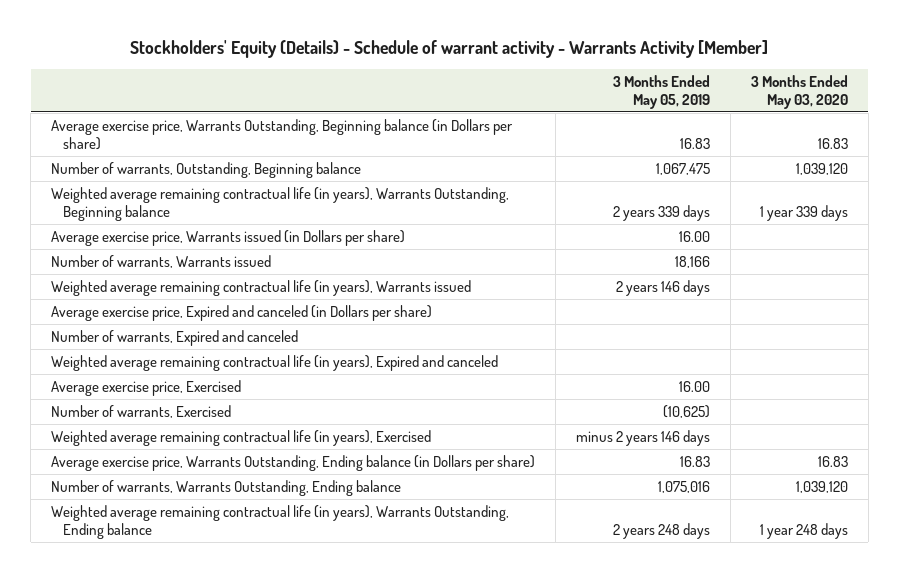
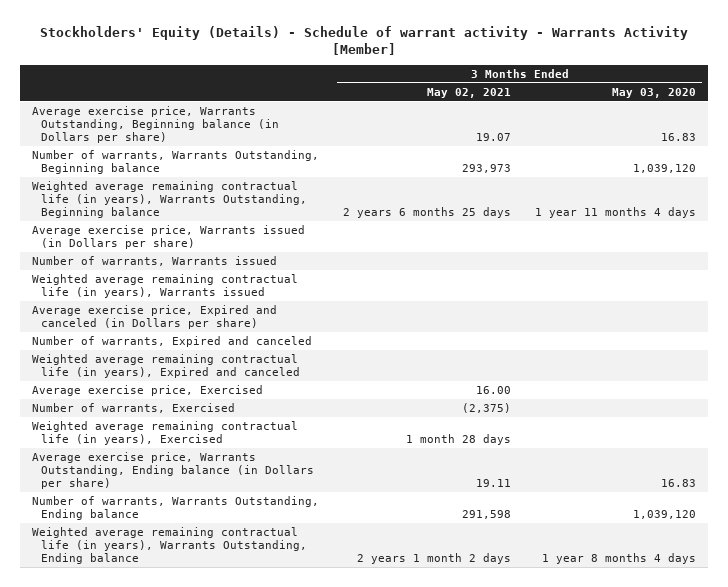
- | 3 Months Ended May 05, 2019 | 3 Months Ended May 03, 2020
+ | 3 Months Ended May 02, 2021 | 3 Months Ended May 03, 2020
- Number of warrants, Outstanding, Beginning balance | 1,067,475 | 1,039,120
- Weighted average remaining contractual life (in years), Warrants Outstanding, Beginning balance | 2 years 339 days | 1 year 339 days
+ Number of warrants, Warrants Outstanding, Beginning balance | 293,973 | 1,039,120
+ Weighted average remaining contractual life (in years), Warrants Outstanding, Beginning balance | 2 years 6 months 25 days | 1 year 11 months 4 days
- Weighted average remaining contractual life (in years), Warrants Outstanding, Ending balance | 2 years 248 days | 1 year 248 days
+ Weighted average remaining contractual life (in years), Warrants Outstanding, Ending balance | 2 years 1 month 2 days | 1 year 8 months 4 days

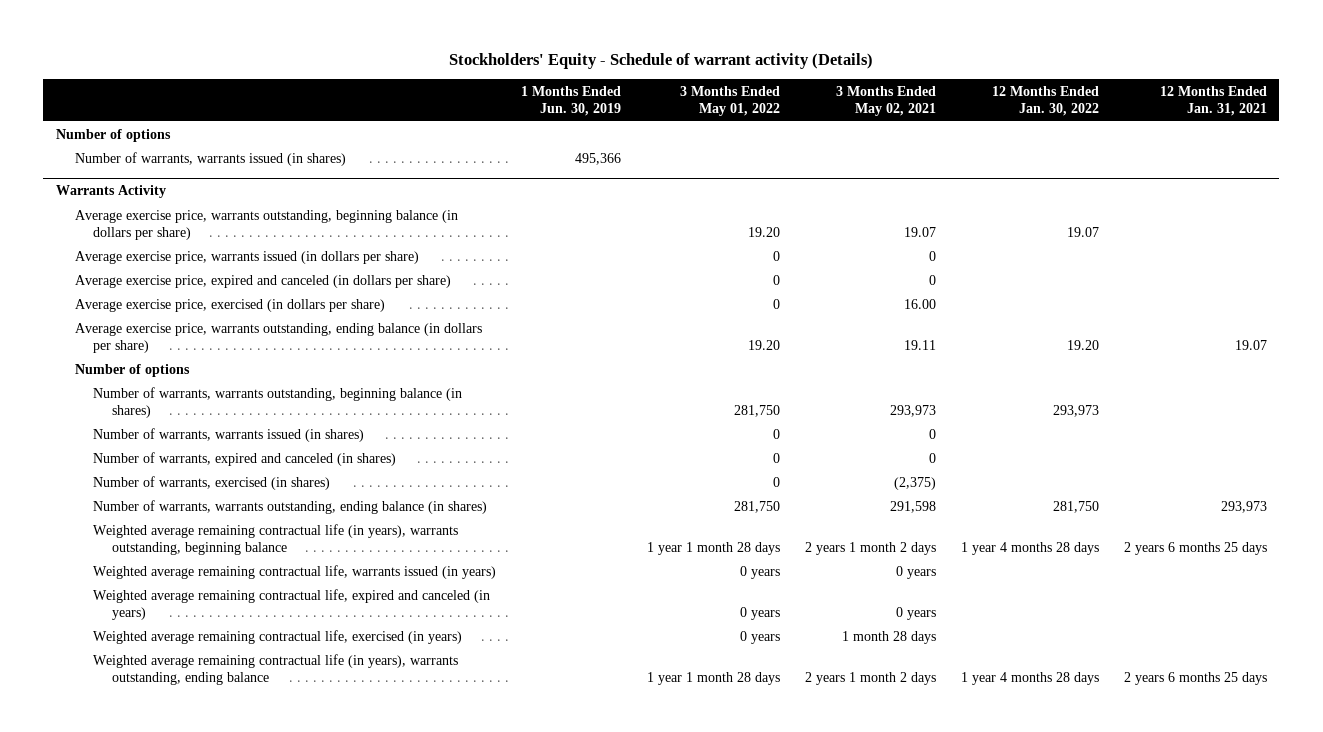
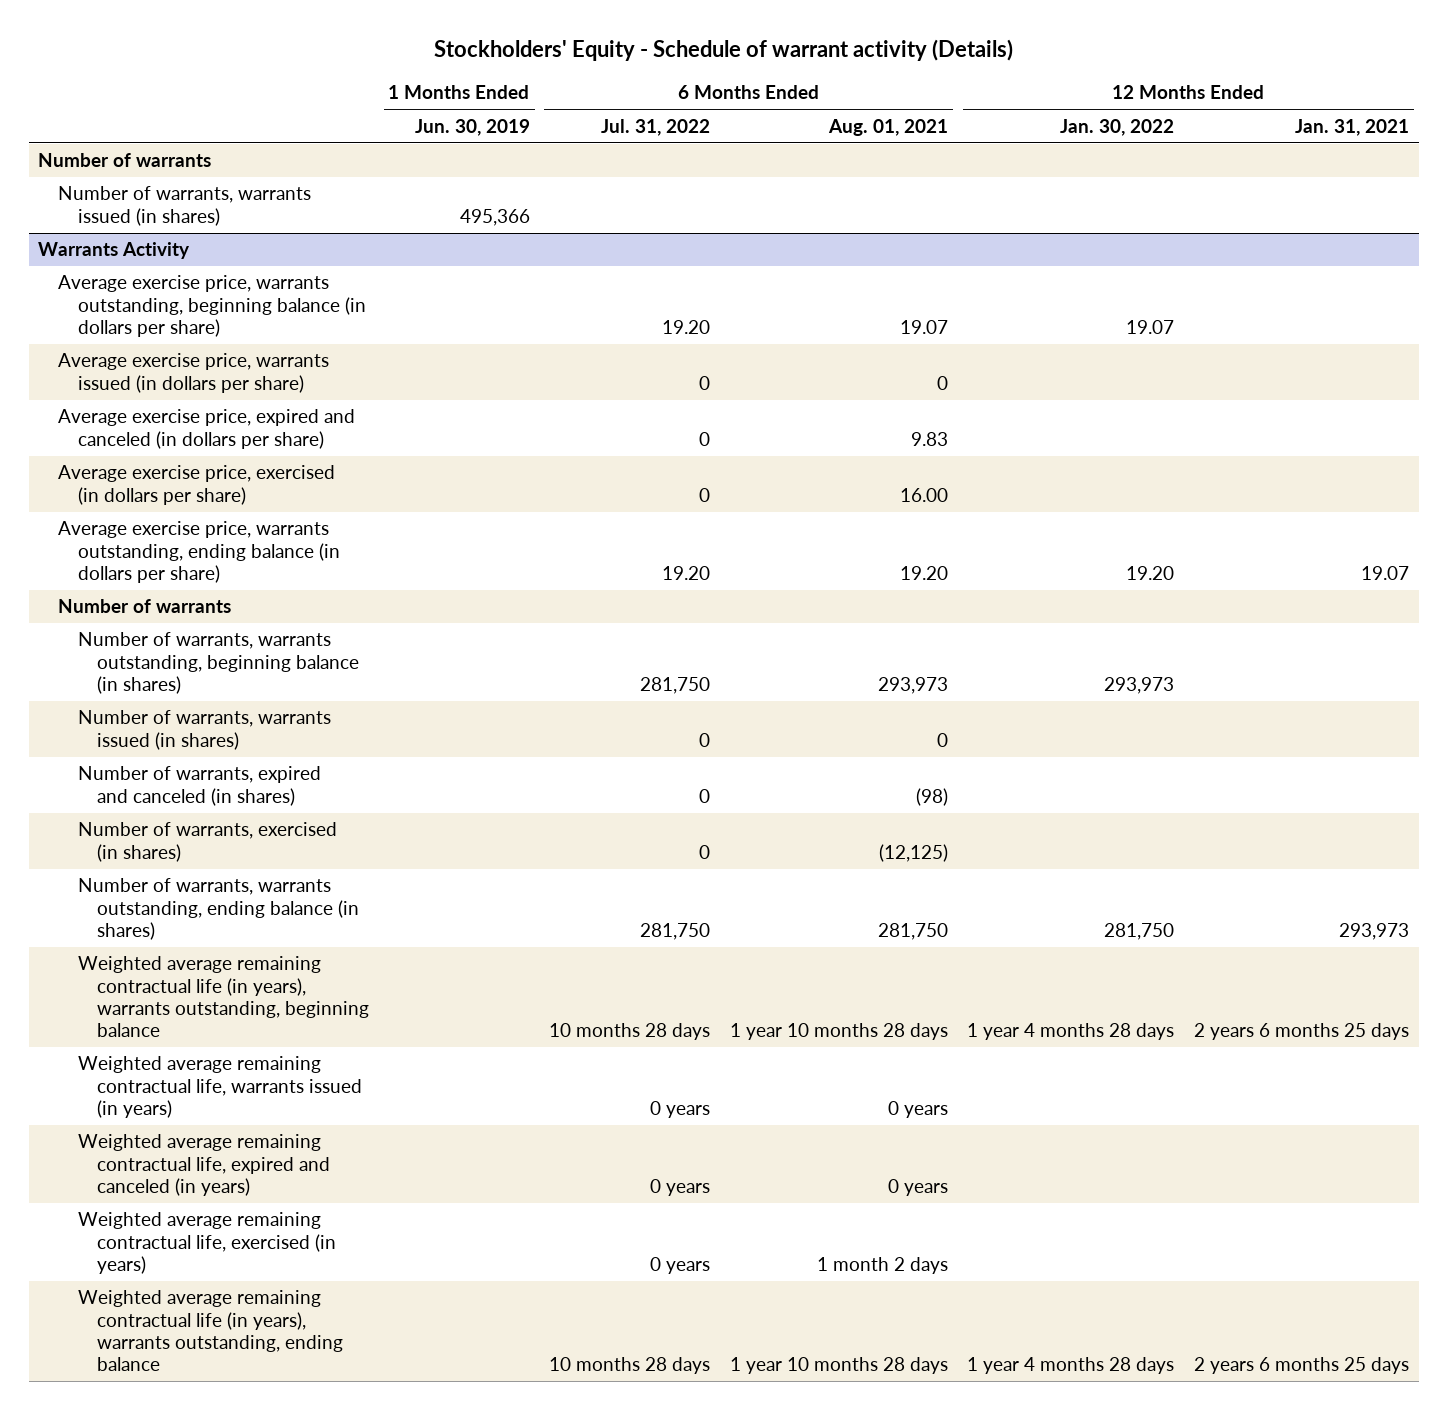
- | 1 Months Ended Jun. 30, 2019 | 3 Months Ended May 01, 2022 | 3 Months Ended May 02, 2021 | 12 Months Ended Jan. 30, 2022 | 12 Months Ended Jan. 31, 2021
+ | 1 Months Ended Jun. 30, 2019 | 6 Months Ended Jul. 31, 2022 | 6 Months Ended Aug. 01, 2021 | 12 Months Ended Jan. 30, 2022 | 12 Months Ended Jan. 31, 2021
- Number of options
+ Number of warrants
@ Warrants Activity
- Number of options
+ Number of warrants

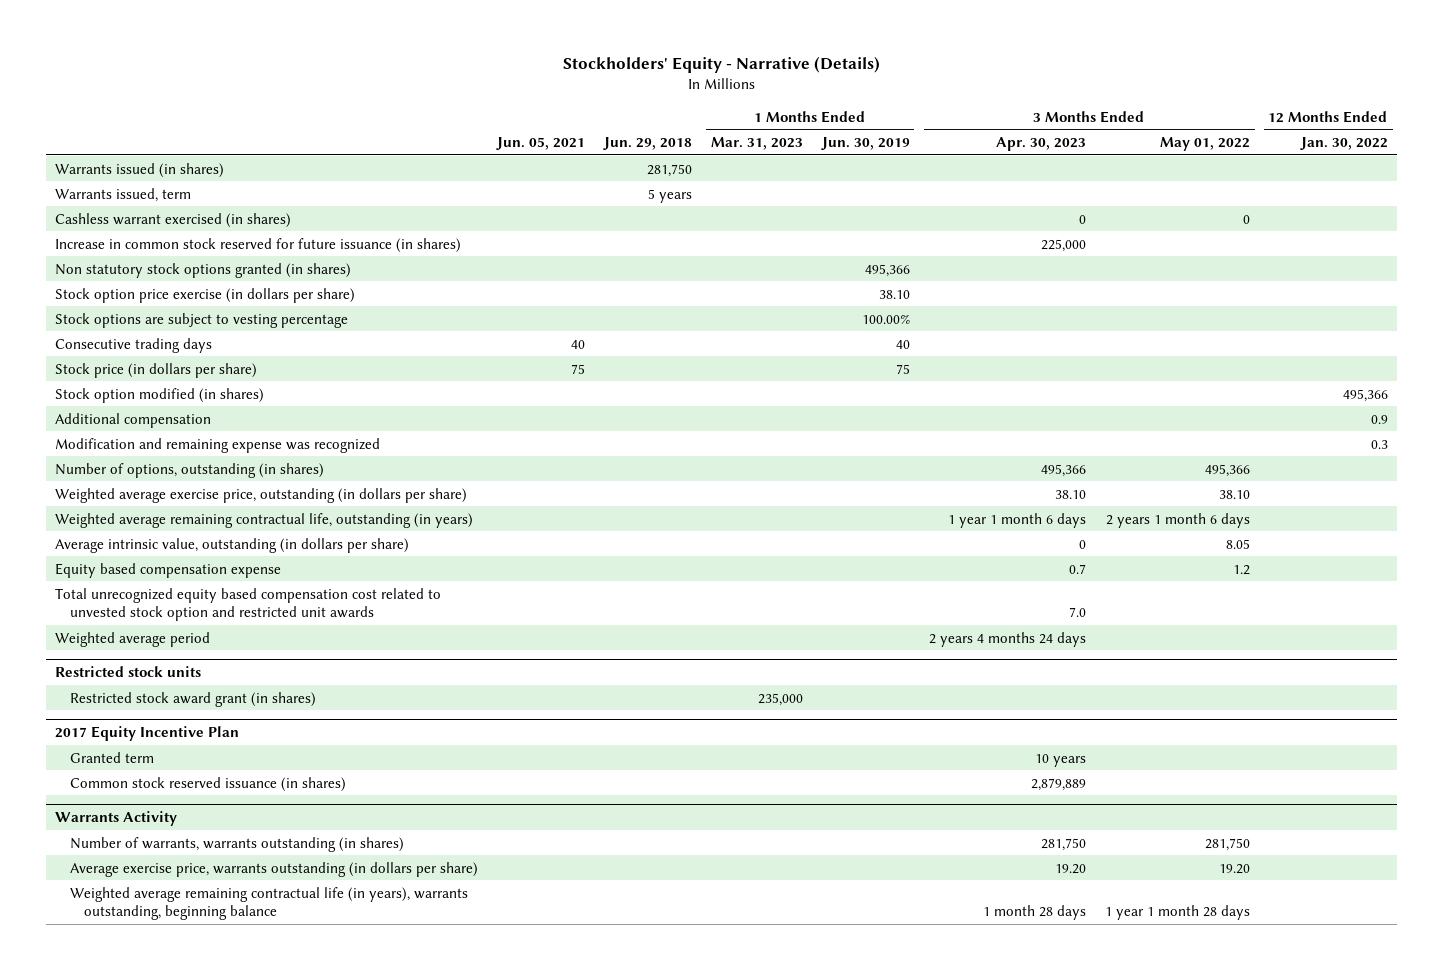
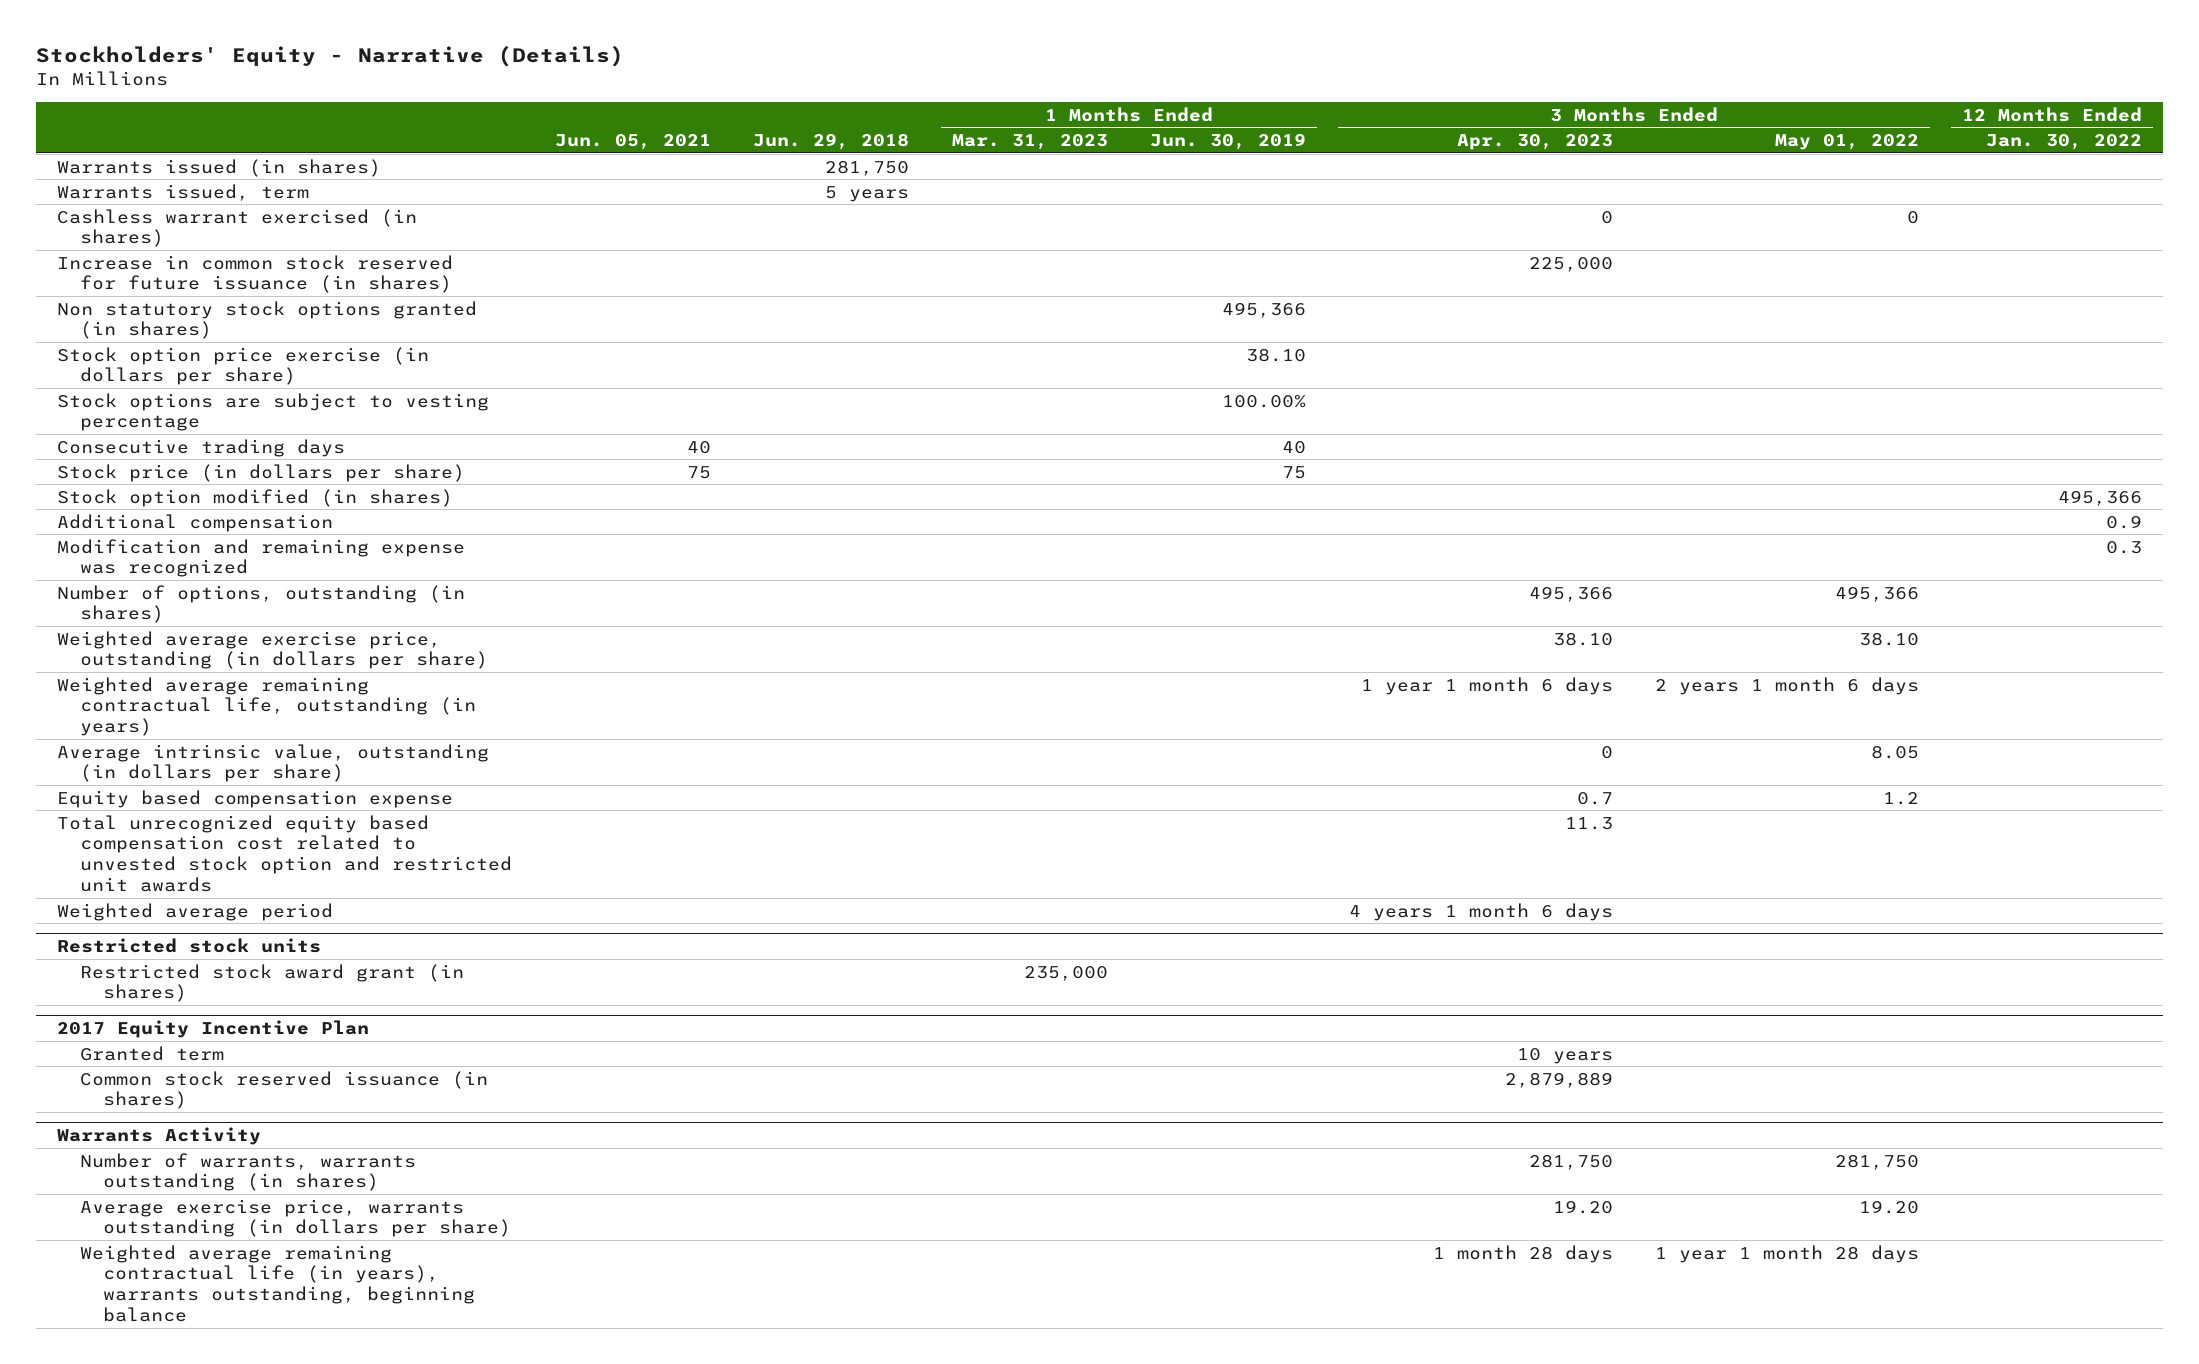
- Total unrecognized equity based compensation cost related to unvested stock option and restricted unit awards | | | | | 7.0 | |
- Weighted average period | | | | | 2 years 4 months 24 days | |
+ Total unrecognized equity based compensation cost related to unvested stock option and restricted unit awards | | | | | 11.3 | |
+ Weighted average period | | | | | 4 years 1 month 6 days | |

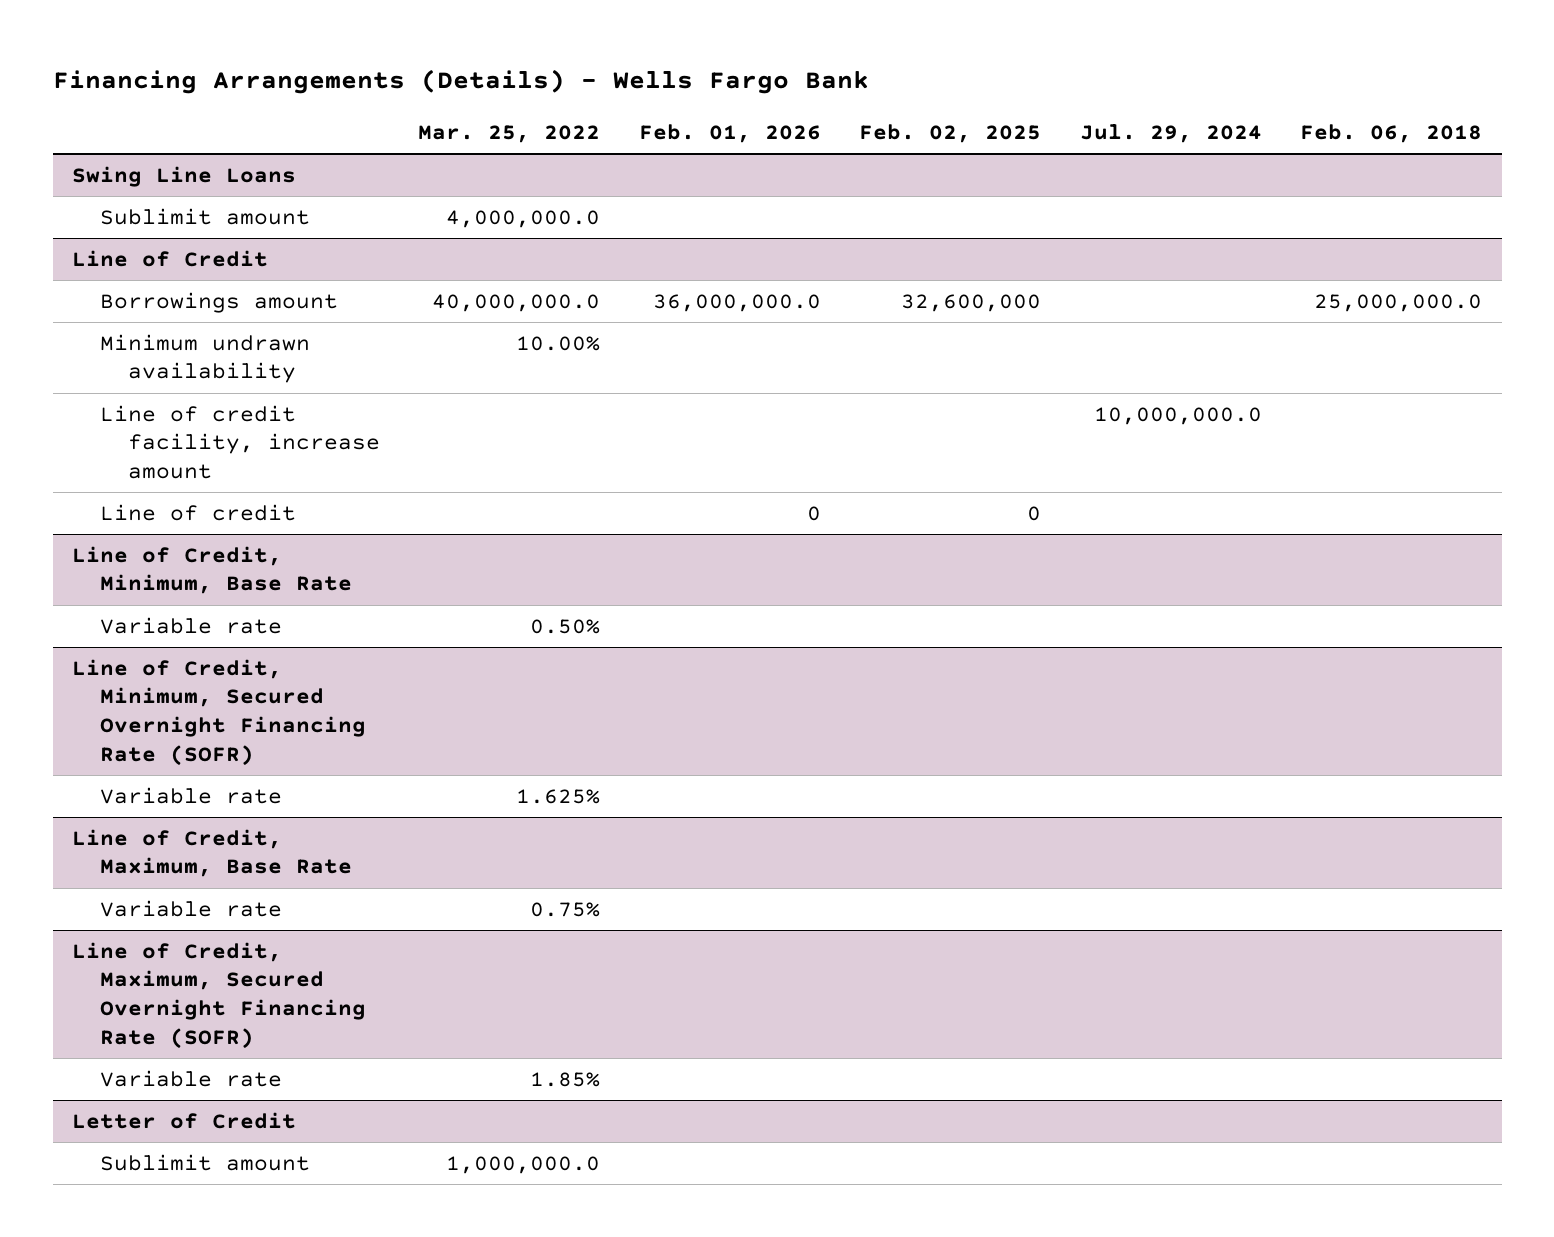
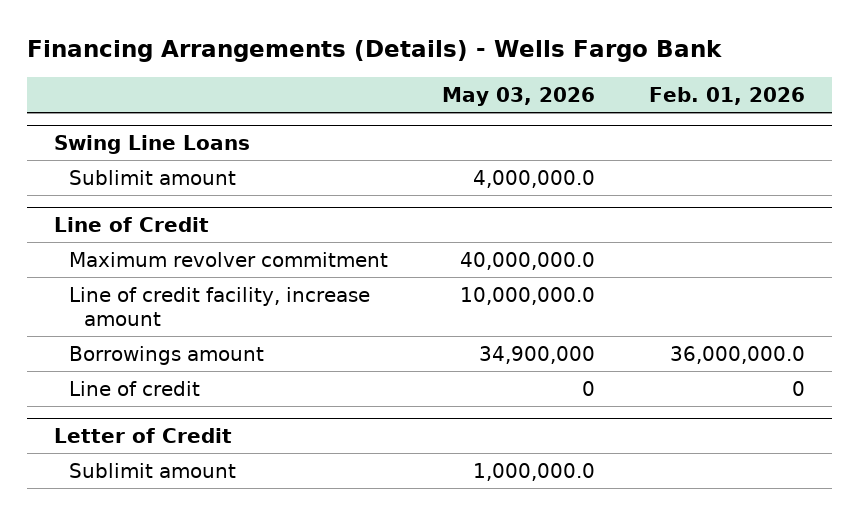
- | Mar. 25, 2022 | Feb. 01, 2026 | Feb. 02, 2025 | Jul. 29, 2024 | Feb. 06, 2018
+ | May 03, 2026 | Feb. 01, 2026
@ Line of Credit
- Minimum undrawn availability | 10.00% | | | |
+ Maximum revolver commitment | 40,000,000.0 |
moved down: Borrowings amount | 34,900,000 | 36,000,000.0
- Line of Credit, Minimum, Base Rate
- Variable rate | 0.50% | | | |
- Line of Credit, Minimum, Secured Overnight Financing Rate (SOFR)
- Variable rate | 1.625% | | | |
- Line of Credit, Maximum, Base Rate
- Variable rate | 0.75% | | | |
- Line of Credit, Maximum, Secured Overnight Financing Rate (SOFR)
- Variable rate | 1.85% | | | |

